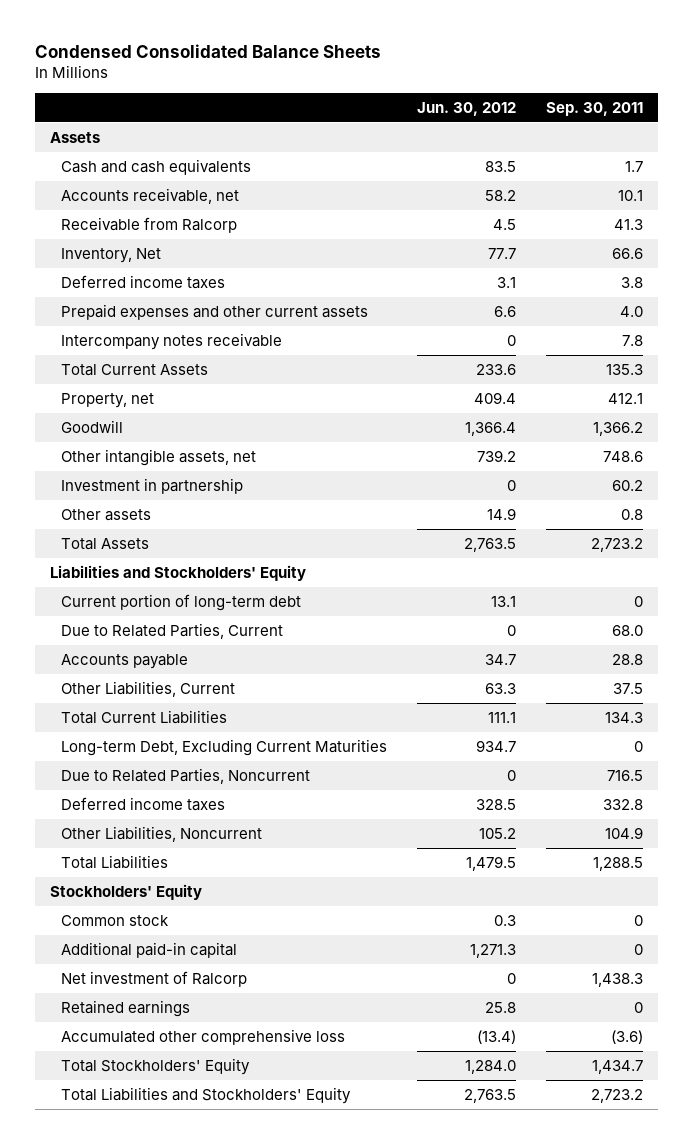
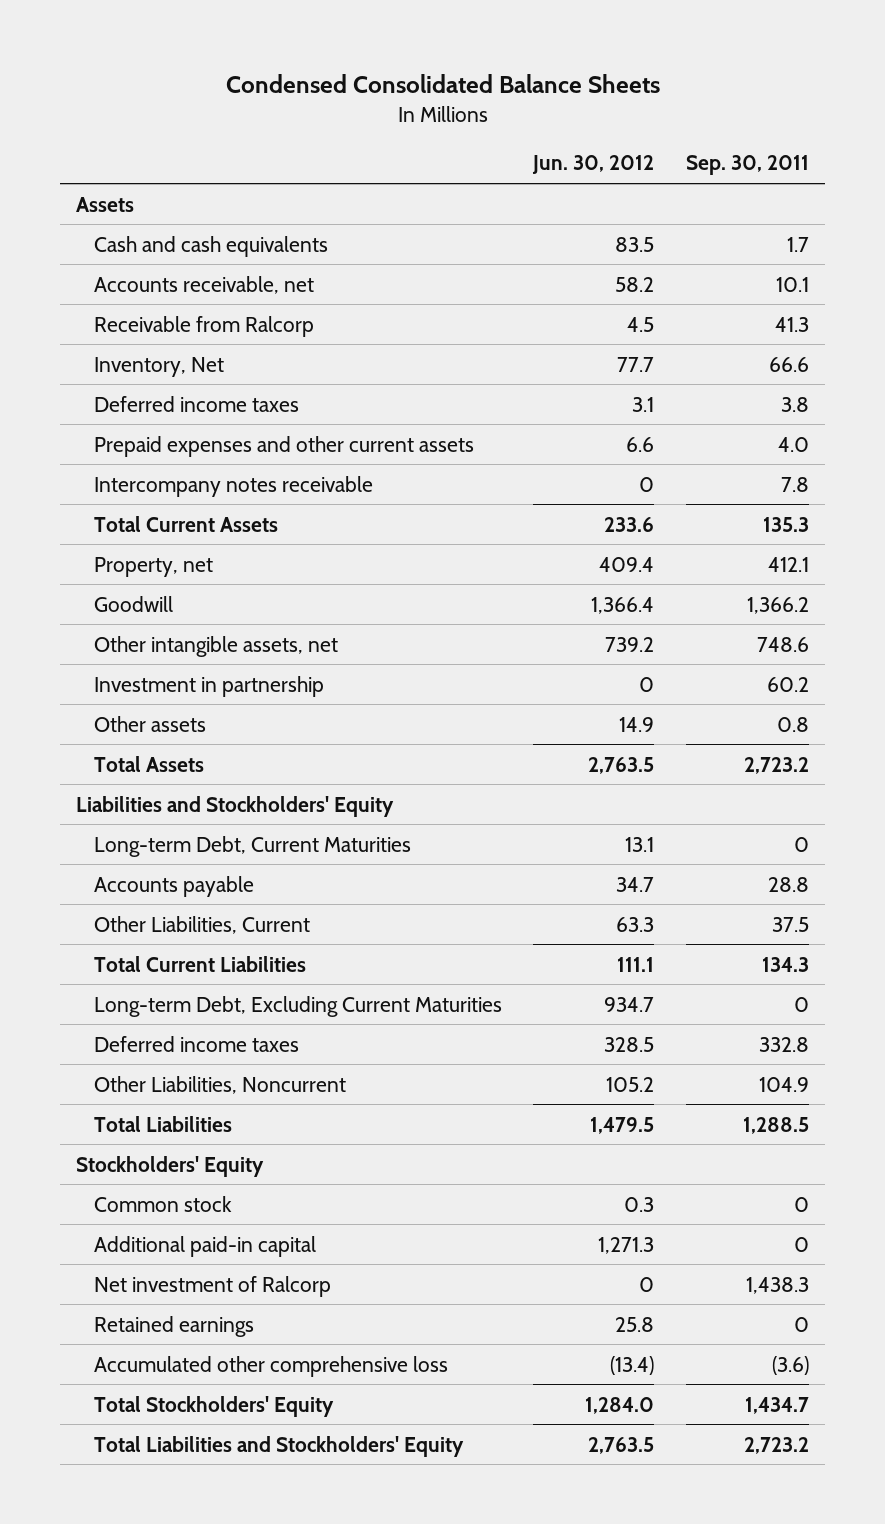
- Current portion of long-term debt | 13.1 | 0
- Due to Related Parties, Current | 0 | 68.0
+ Long-term Debt, Current Maturities | 13.1 | 0
- Due to Related Parties, Noncurrent | 0 | 716.5

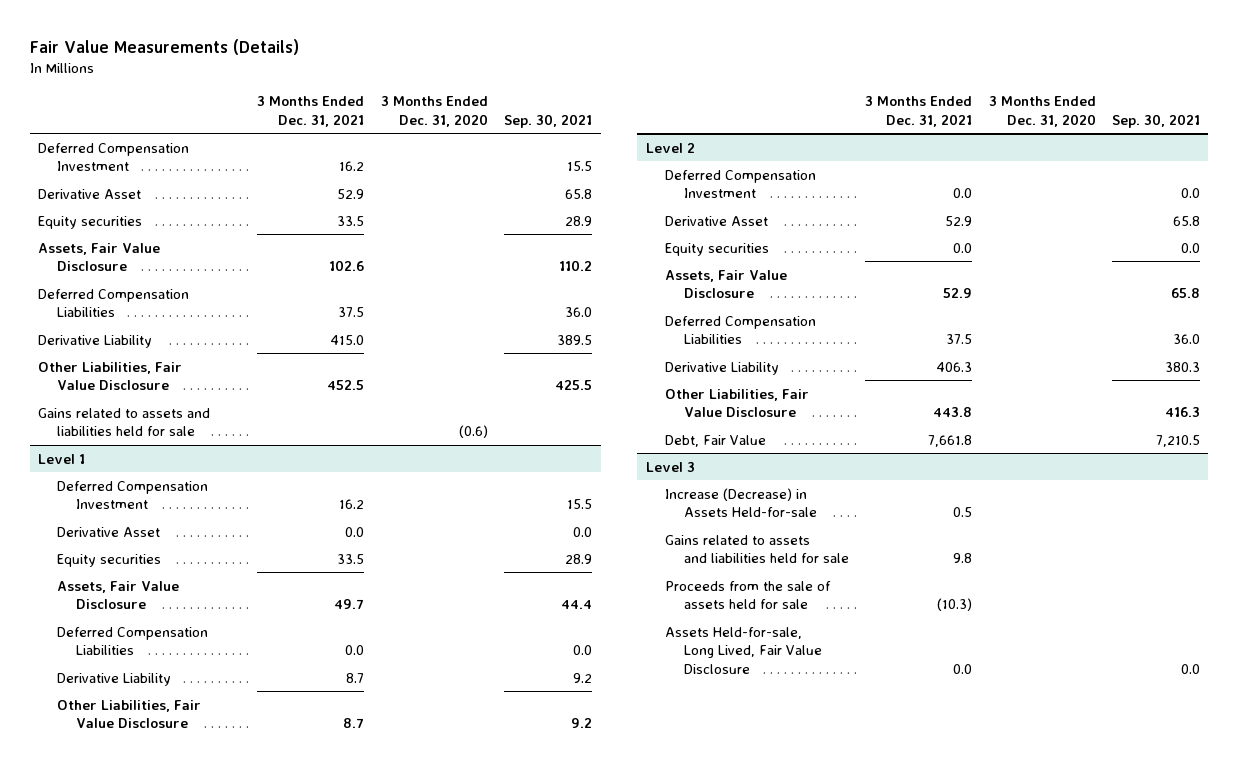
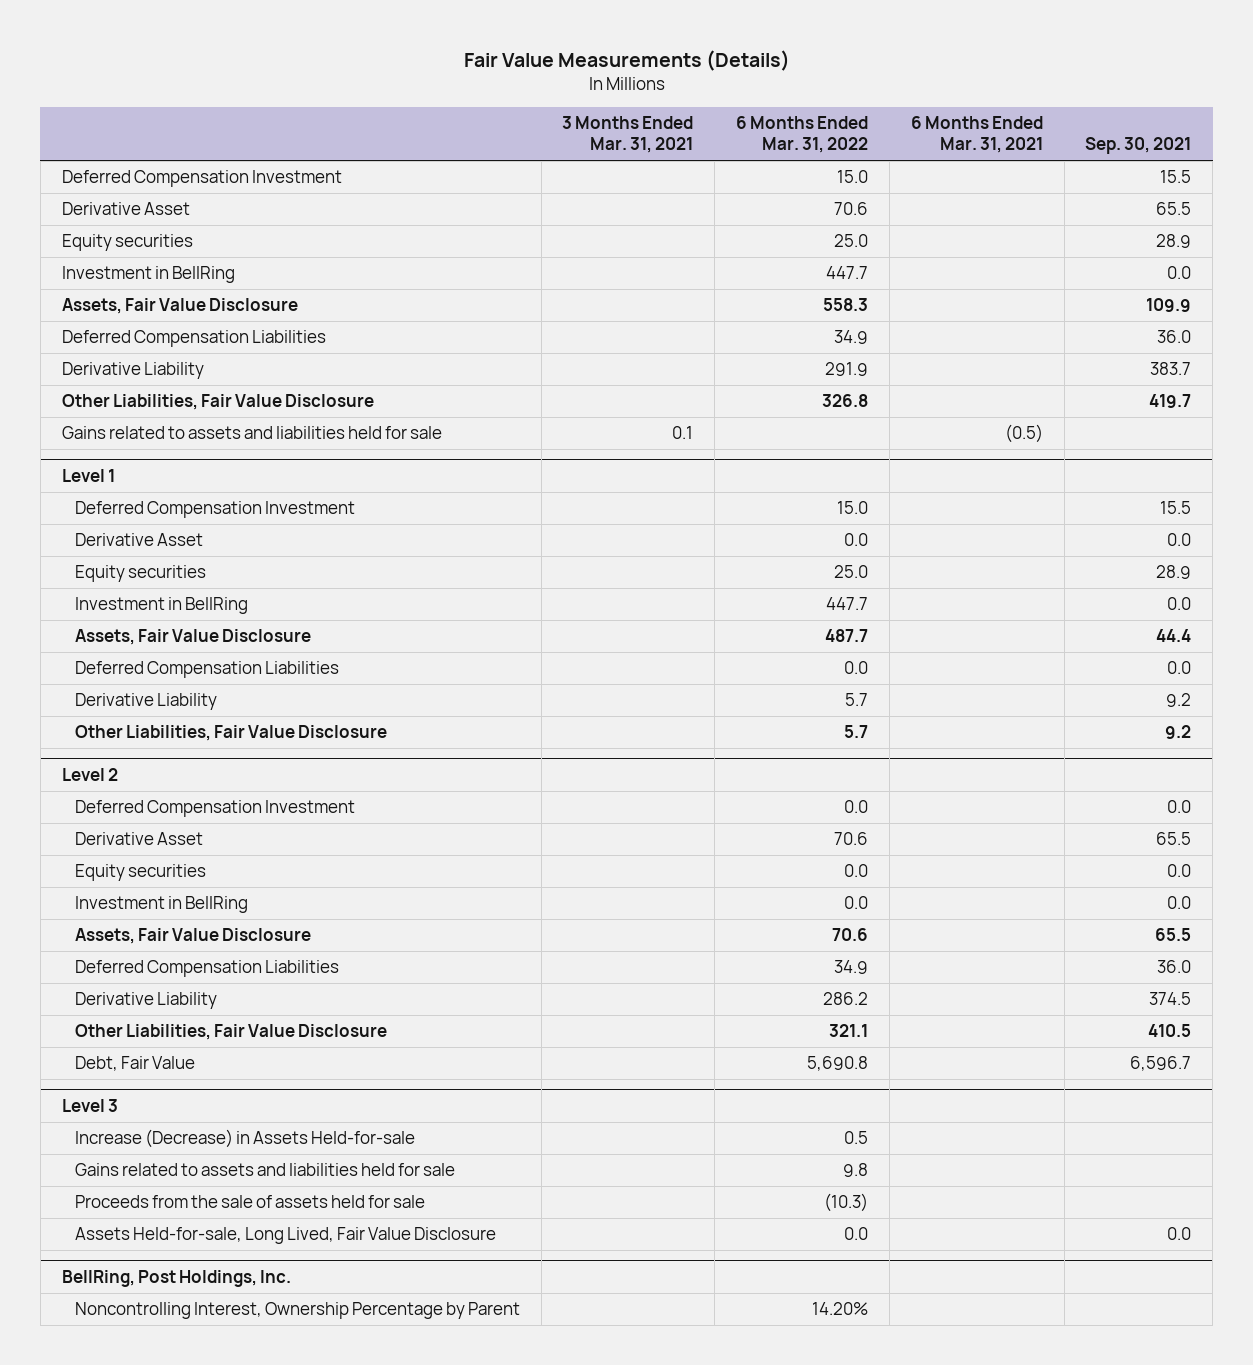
- | 3 Months Ended Dec. 31, 2021 | 3 Months Ended Dec. 31, 2020 | Sep. 30, 2021
+ | 3 Months Ended Mar. 31, 2021 | 6 Months Ended Mar. 31, 2022 | 6 Months Ended Mar. 31, 2021 | Sep. 30, 2021
- Derivative Asset | 52.9 | | 65.8
+ Derivative Asset | | 70.6 | | 65.5
- Assets, Fair Value Disclosure | 102.6 | | 110.2
+ Investment in BellRing | | 447.7 | | 0.0
+ Assets, Fair Value Disclosure | | 558.3 | | 109.9
- Derivative Liability | 415.0 | | 389.5
- Other Liabilities, Fair Value Disclosure | 452.5 | | 425.5
+ Derivative Liability | | 291.9 | | 383.7
+ Other Liabilities, Fair Value Disclosure | | 326.8 | | 419.7
@ Level 1
+ Investment in BellRing | | 447.7 | | 0.0
@ Level 2
- Derivative Asset | 52.9 | | 65.8
+ Derivative Asset | | 70.6 | | 65.5
- Assets, Fair Value Disclosure | 52.9 | | 65.8
+ Investment in BellRing | | 0.0 | | 0.0
+ Assets, Fair Value Disclosure | | 70.6 | | 65.5
- Derivative Liability | 406.3 | | 380.3
- Other Liabilities, Fair Value Disclosure | 443.8 | | 416.3
- Debt, Fair Value | 7,661.8 | | 7,210.5
+ Derivative Liability | | 286.2 | | 374.5
+ Other Liabilities, Fair Value Disclosure | | 321.1 | | 410.5
+ Debt, Fair Value | | 5,690.8 | | 6,596.7
+ BellRing, Post Holdings, Inc.
+ Noncontrolling Interest, Ownership Percentage by Parent | | 14.20% | |

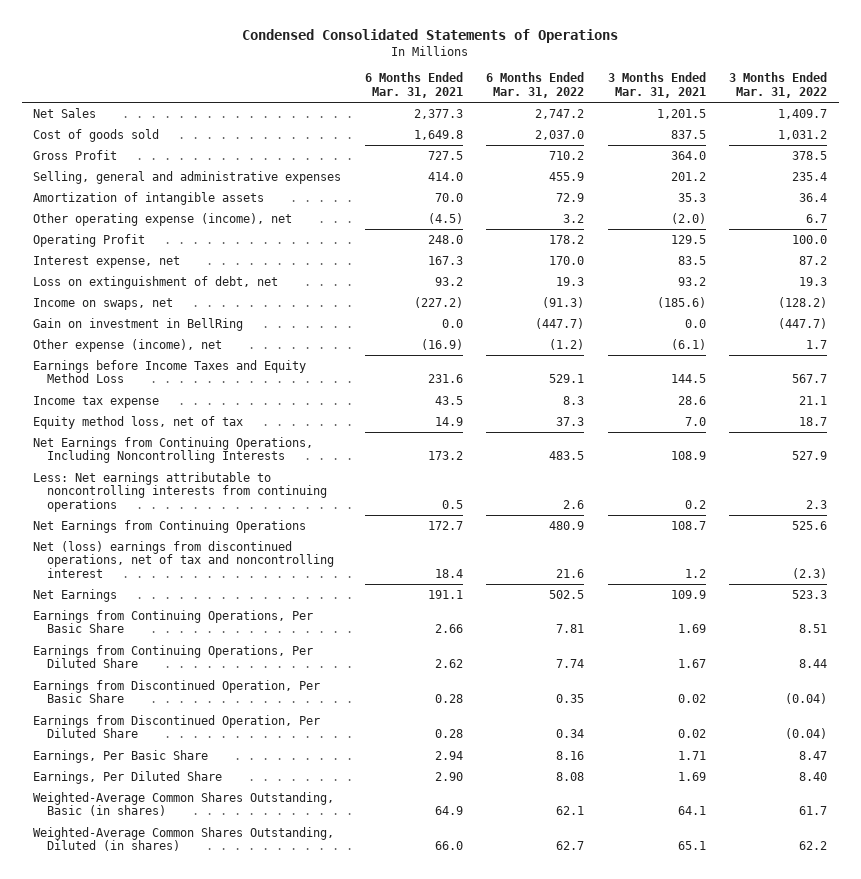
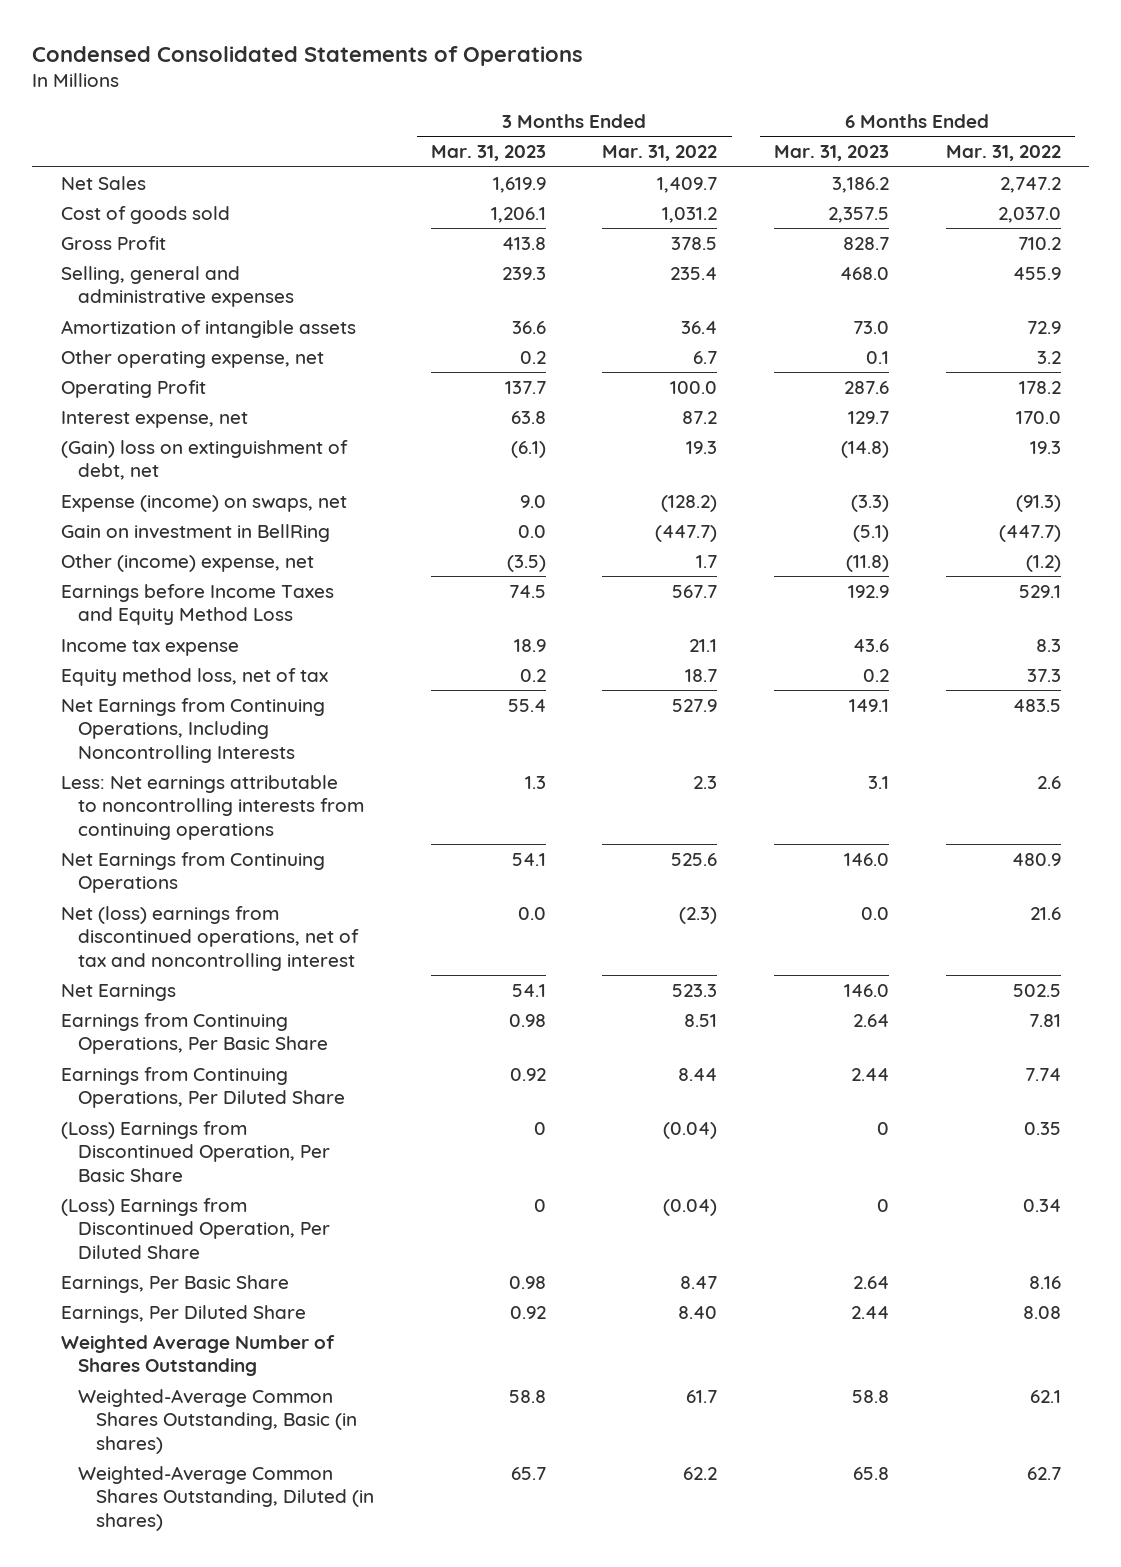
- | 6 Months Ended Mar. 31, 2021 | 6 Months Ended Mar. 31, 2022 | 3 Months Ended Mar. 31, 2021 | 3 Months Ended Mar. 31, 2022
+ | 3 Months Ended Mar. 31, 2023 | 3 Months Ended Mar. 31, 2022 | 6 Months Ended Mar. 31, 2023 | 6 Months Ended Mar. 31, 2022
- Other operating expense (income), net | (4.5) | 3.2 | (2.0) | 6.7
+ Other operating expense, net | 0.2 | 6.7 | 0.1 | 3.2
- Loss on extinguishment of debt, net | 93.2 | 19.3 | 93.2 | 19.3
- Income on swaps, net | (227.2) | (91.3) | (185.6) | (128.2)
+ (Gain) loss on extinguishment of debt, net | (6.1) | 19.3 | (14.8) | 19.3
+ Expense (income) on swaps, net | 9.0 | (128.2) | (3.3) | (91.3)
- Other expense (income), net | (16.9) | (1.2) | (6.1) | 1.7
+ Other (income) expense, net | (3.5) | 1.7 | (11.8) | (1.2)
- Earnings from Discontinued Operation, Per Basic Share | 0.28 | 0.35 | 0.02 | (0.04)
- Earnings from Discontinued Operation, Per Diluted Share | 0.28 | 0.34 | 0.02 | (0.04)
+ (Loss) Earnings from Discontinued Operation, Per Basic Share | 0 | (0.04) | 0 | 0.35
+ (Loss) Earnings from Discontinued Operation, Per Diluted Share | 0 | (0.04) | 0 | 0.34
+ Weighted Average Number of Shares Outstanding

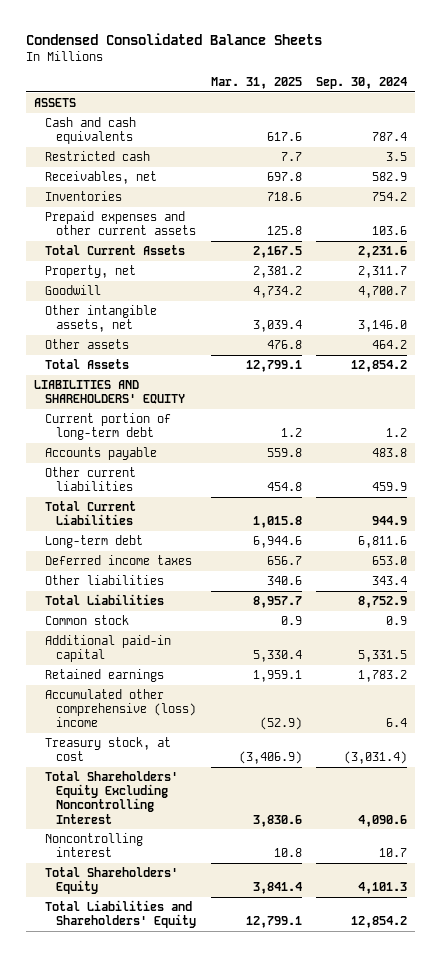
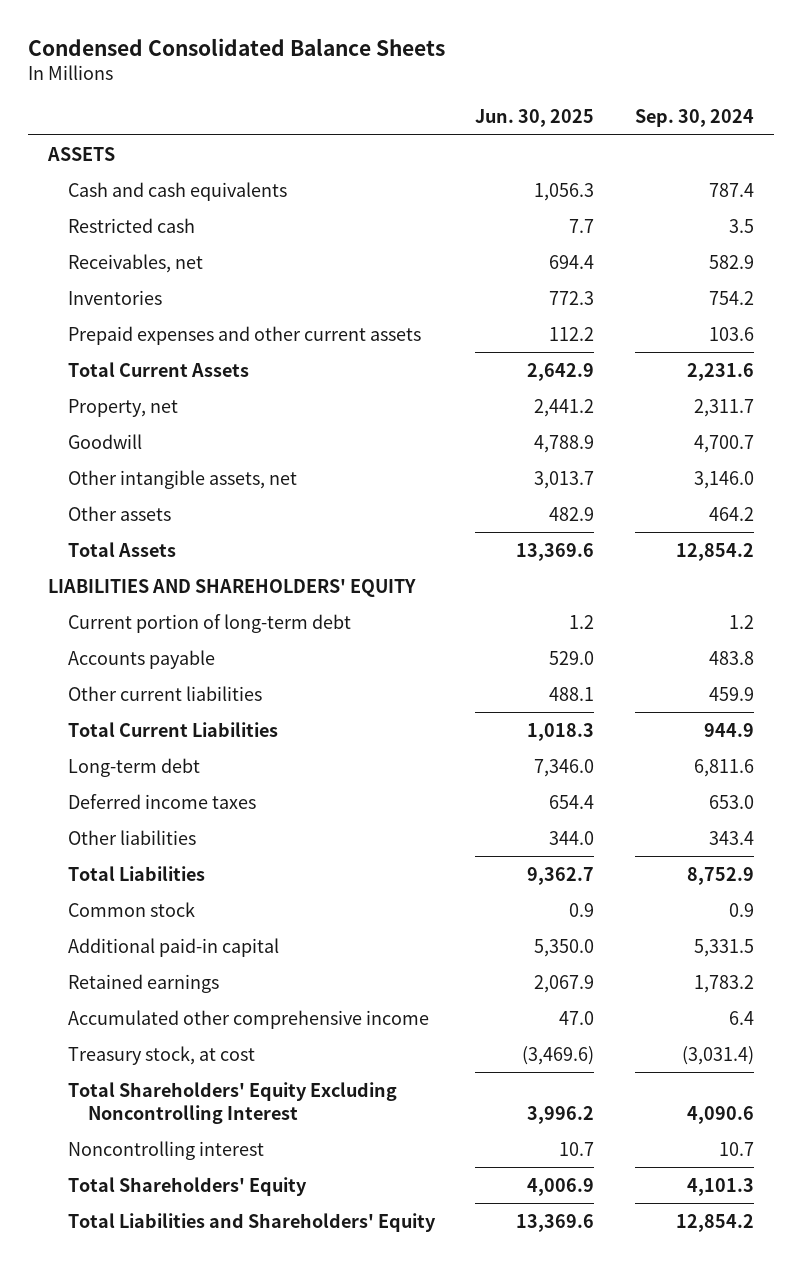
- | Mar. 31, 2025 | Sep. 30, 2024
+ | Jun. 30, 2025 | Sep. 30, 2024
- Accumulated other comprehensive (loss) income | (52.9) | 6.4
+ Accumulated other comprehensive income | 47.0 | 6.4

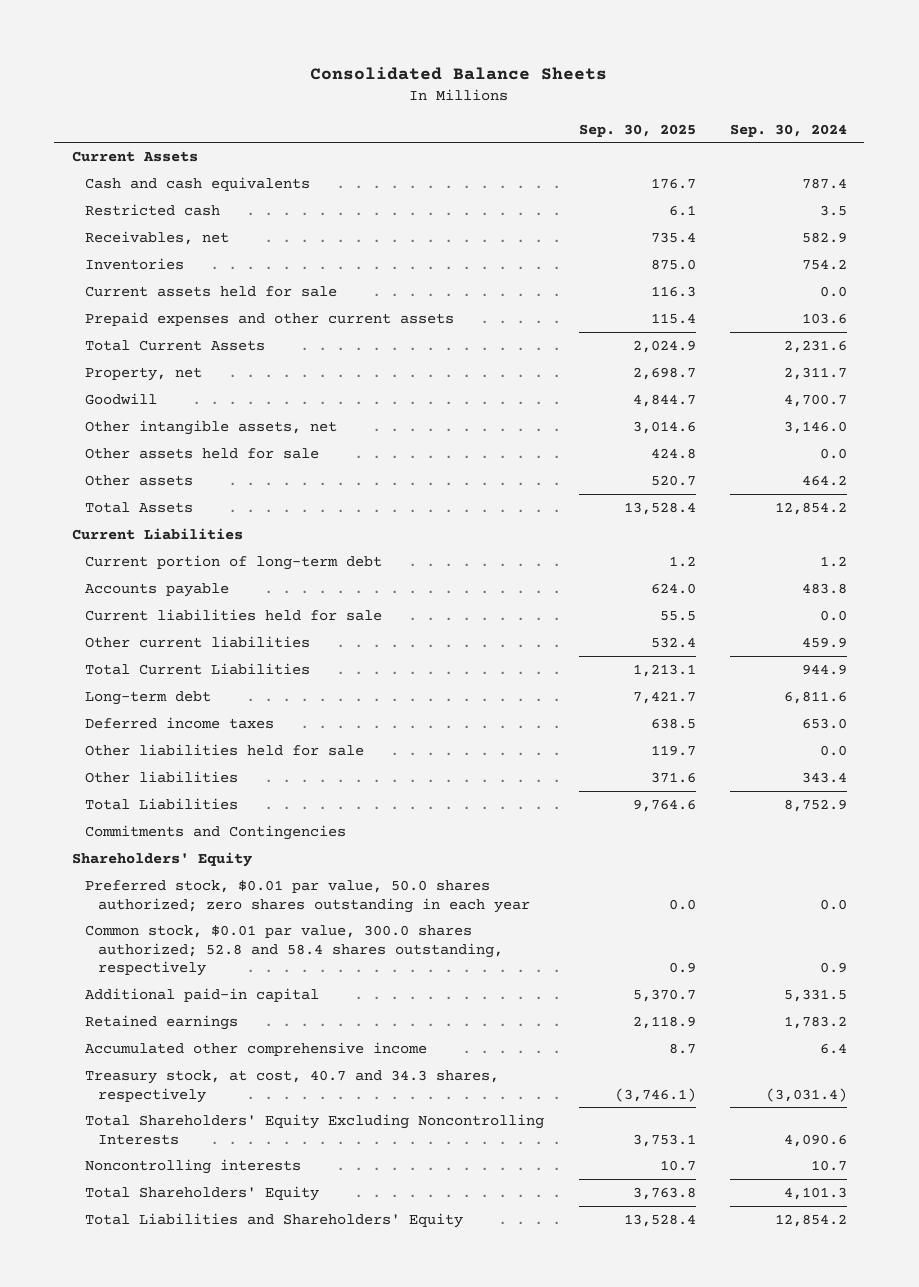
- Condensed Consolidated Balance Sheets
+ Consolidated Balance Sheets
- | Jun. 30, 2025 | Sep. 30, 2024
+ | Sep. 30, 2025 | Sep. 30, 2024
- ASSETS
+ Current Assets
+ Current assets held for sale | 116.3 | 0.0
+ Other assets held for sale | 424.8 | 0.0
- LIABILITIES AND SHAREHOLDERS' EQUITY
+ Current Liabilities
+ Current liabilities held for sale | 55.5 | 0.0
+ Other liabilities held for sale | 119.7 | 0.0
- Common stock | 0.9 | 0.9
+ Commitments and Contingencies
+ Shareholders' Equity
+ Preferred stock, $0.01 par value, 50.0 shares authorized; zero shares outstanding in each year | 0.0 | 0.0
+ Common stock, $0.01 par value, 300.0 shares authorized; 52.8 and 58.4 shares outstanding, respectively | 0.9 | 0.9
- Treasury stock, at cost | (3,469.6) | (3,031.4)
- Total Shareholders' Equity Excluding Noncontrolling Interest | 3,996.2 | 4,090.6
- Noncontrolling interest | 10.7 | 10.7
+ Treasury stock, at cost, 40.7 and 34.3 shares, respectively | (3,746.1) | (3,031.4)
+ Total Shareholders' Equity Excluding Noncontrolling Interests | 3,753.1 | 4,090.6
+ Noncontrolling interests | 10.7 | 10.7

